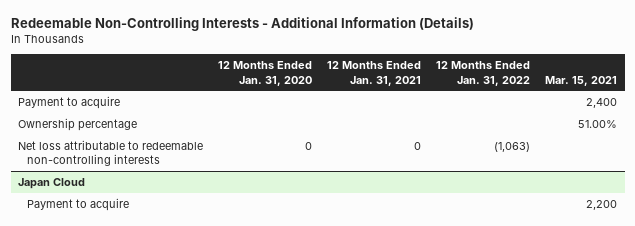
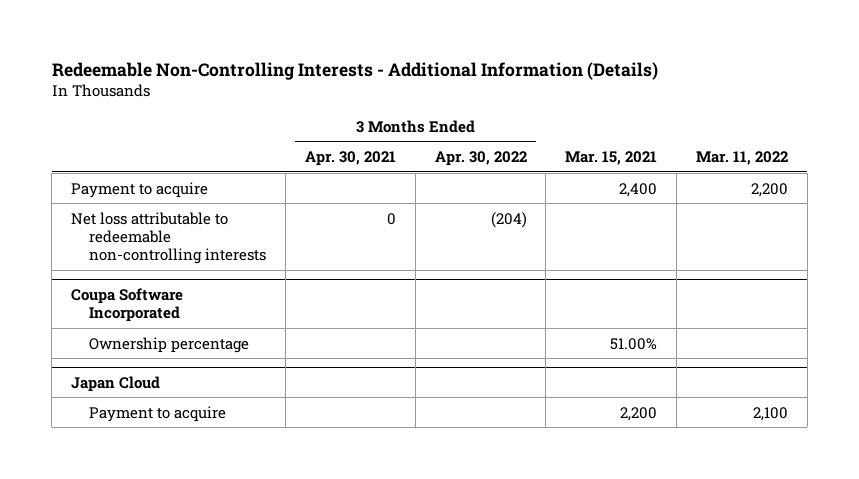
- | 12 Months Ended Jan. 31, 2020 | 12 Months Ended Jan. 31, 2021 | 12 Months Ended Jan. 31, 2022 | Mar. 15, 2021
+ | 3 Months Ended Apr. 30, 2021 | 3 Months Ended Apr. 30, 2022 | Mar. 15, 2021 | Mar. 11, 2022
- Ownership percentage | | | | 51.00%
+ Coupa Software Incorporated
+ Ownership percentage | | | 51.00% |

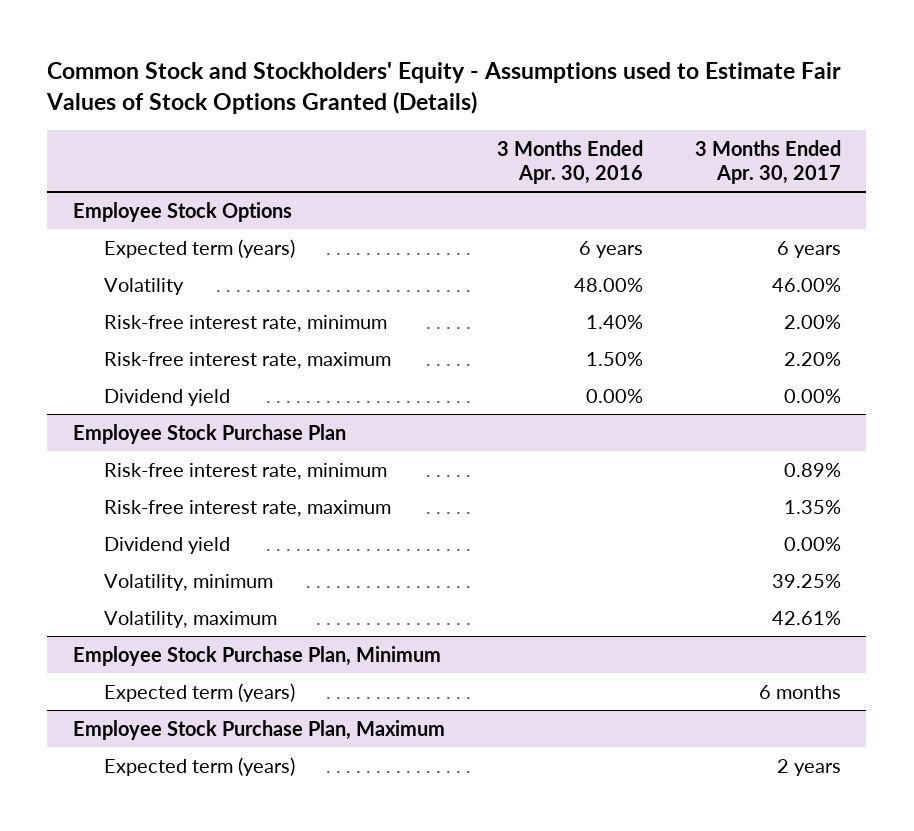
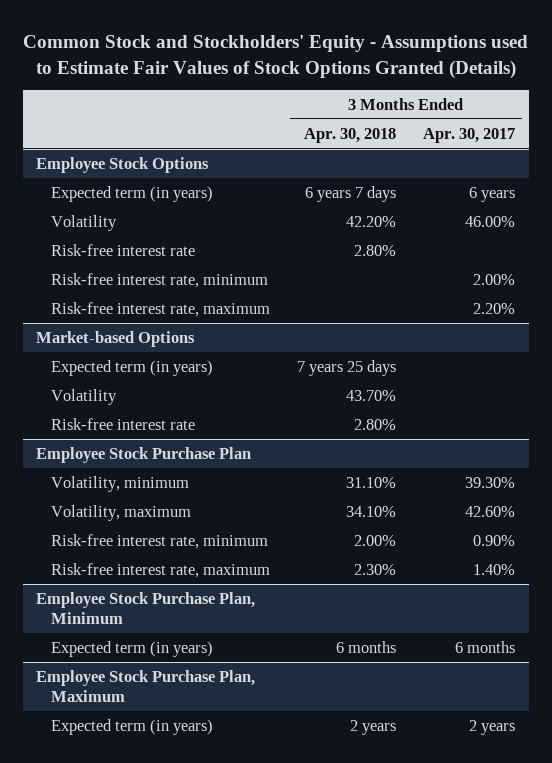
- | 3 Months Ended Apr. 30, 2016 | 3 Months Ended Apr. 30, 2017
+ | 3 Months Ended Apr. 30, 2018 | 3 Months Ended Apr. 30, 2017
@ Employee Stock Options
- Expected term (years) | 6 years | 6 years
+ Expected term (in years) | 6 years 7 days | 6 years
+ Risk-free interest rate | 2.80% |
- Dividend yield | 0.00% | 0.00%
+ Market-based Options
+ Expected term (in years) | 7 years 25 days |
+ Volatility | 43.70% |
+ Risk-free interest rate | 2.80% |
@ Employee Stock Purchase Plan
- Risk-free interest rate, minimum | | 0.89%
- Risk-free interest rate, maximum | | 1.35%
- Dividend yield | | 0.00%
- Volatility, minimum | | 39.25%
- Volatility, maximum | | 42.61%
+ Volatility, minimum | 31.10% | 39.30%
+ Volatility, maximum | 34.10% | 42.60%
+ Risk-free interest rate, minimum | 2.00% | 0.90%
+ Risk-free interest rate, maximum | 2.30% | 1.40%
@ Employee Stock Purchase Plan, Minimum
- Expected term (years) | | 6 months
+ Expected term (in years) | 6 months | 6 months
@ Employee Stock Purchase Plan, Maximum
- Expected term (years) | | 2 years
+ Expected term (in years) | 2 years | 2 years

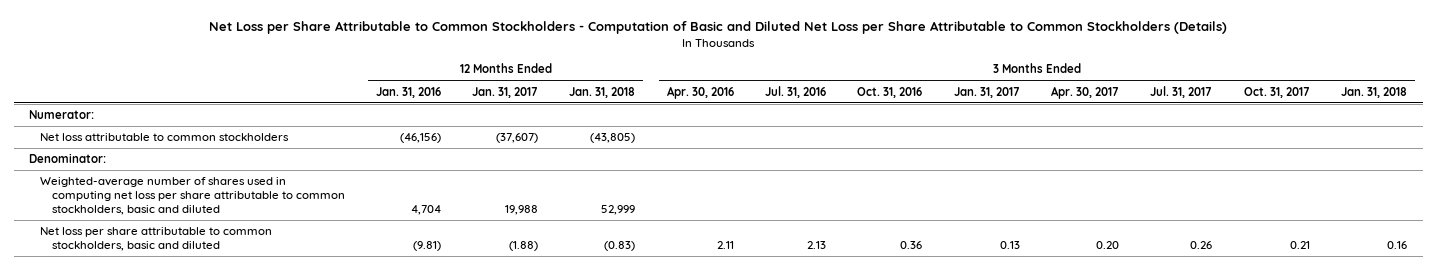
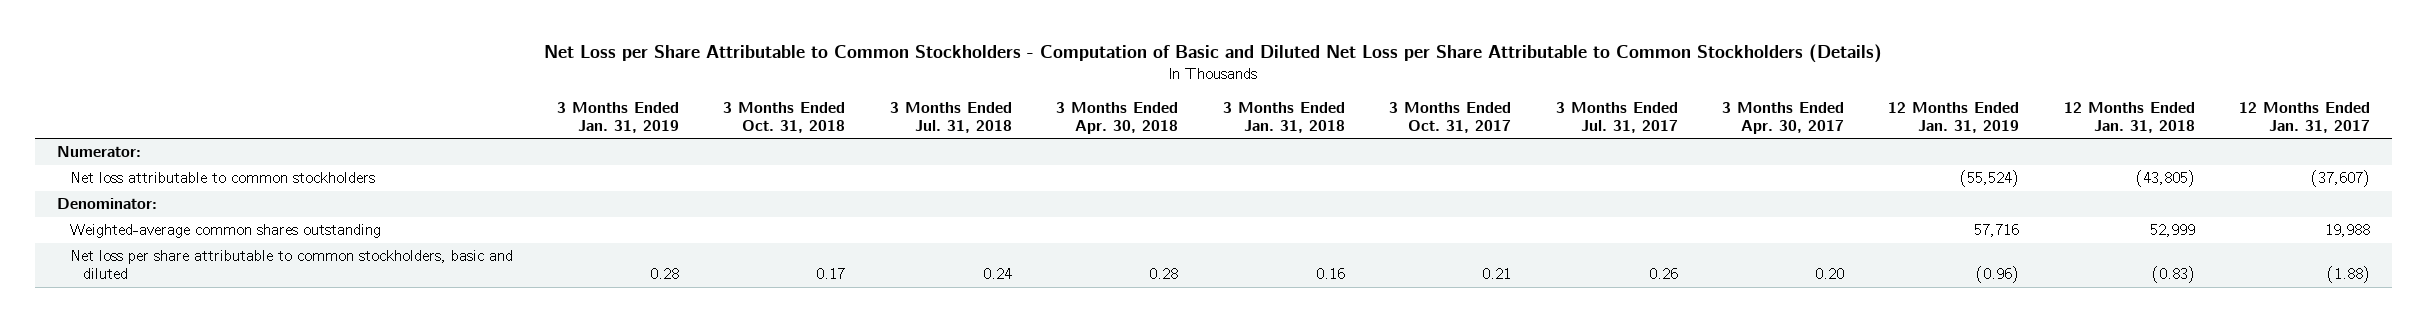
- | 12 Months Ended Jan. 31, 2016 | 12 Months Ended Jan. 31, 2017 | 12 Months Ended Jan. 31, 2018 | 3 Months Ended Apr. 30, 2016 | 3 Months Ended Jul. 31, 2016 | 3 Months Ended Oct. 31, 2016 | 3 Months Ended Jan. 31, 2017 | 3 Months Ended Apr. 30, 2017 | 3 Months Ended Jul. 31, 2017 | 3 Months Ended Oct. 31, 2017 | 3 Months Ended Jan. 31, 2018
+ | 3 Months Ended Jan. 31, 2019 | 3 Months Ended Oct. 31, 2018 | 3 Months Ended Jul. 31, 2018 | 3 Months Ended Apr. 30, 2018 | 3 Months Ended Jan. 31, 2018 | 3 Months Ended Oct. 31, 2017 | 3 Months Ended Jul. 31, 2017 | 3 Months Ended Apr. 30, 2017 | 12 Months Ended Jan. 31, 2019 | 12 Months Ended Jan. 31, 2018 | 12 Months Ended Jan. 31, 2017
- Weighted-average number of shares used in computing net loss per share attributable to common stockholders, basic and diluted | 4,704 | 19,988 | 52,999 | | | | | | | |
+ Weighted-average common shares outstanding | | | | | | | | | 57,716 | 52,999 | 19,988

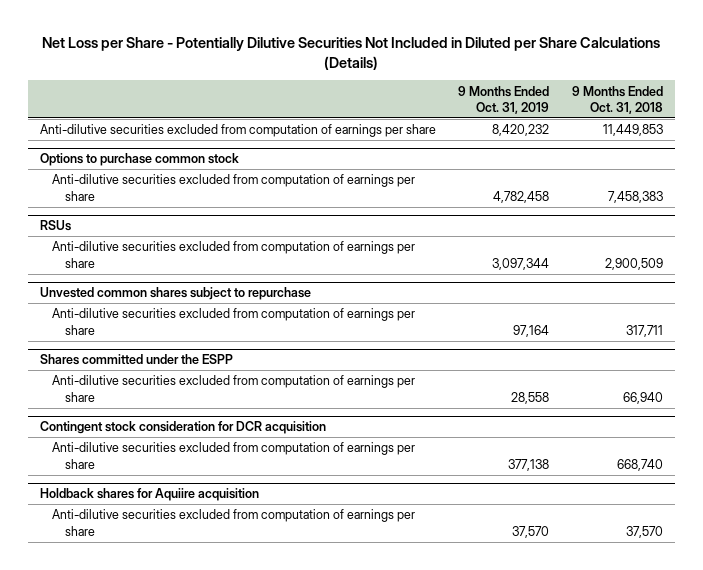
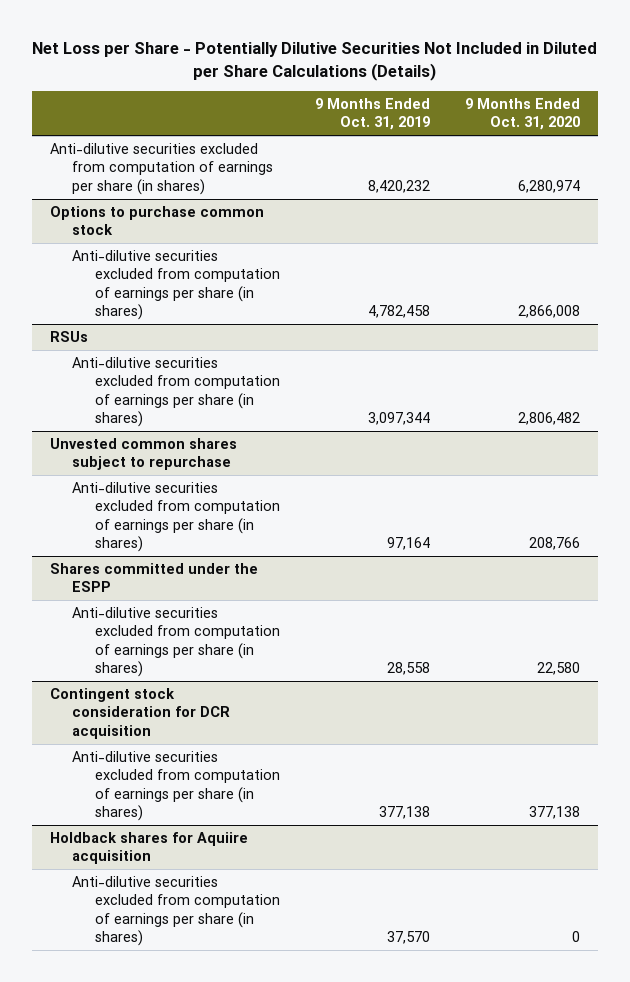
- | 9 Months Ended Oct. 31, 2019 | 9 Months Ended Oct. 31, 2018
+ | 9 Months Ended Oct. 31, 2019 | 9 Months Ended Oct. 31, 2020
- Anti-dilutive securities excluded from computation of earnings per share | 8,420,232 | 11,449,853
+ Anti-dilutive securities excluded from computation of earnings per share (in shares) | 8,420,232 | 6,280,974
@ Options to purchase common stock
- Anti-dilutive securities excluded from computation of earnings per share | 4,782,458 | 7,458,383
+ Anti-dilutive securities excluded from computation of earnings per share (in shares) | 4,782,458 | 2,866,008
@ RSUs
- Anti-dilutive securities excluded from computation of earnings per share | 3,097,344 | 2,900,509
+ Anti-dilutive securities excluded from computation of earnings per share (in shares) | 3,097,344 | 2,806,482
@ Unvested common shares subject to repurchase
- Anti-dilutive securities excluded from computation of earnings per share | 97,164 | 317,711
+ Anti-dilutive securities excluded from computation of earnings per share (in shares) | 97,164 | 208,766
@ Shares committed under the ESPP
- Anti-dilutive securities excluded from computation of earnings per share | 28,558 | 66,940
+ Anti-dilutive securities excluded from computation of earnings per share (in shares) | 28,558 | 22,580
@ Contingent stock consideration for DCR acquisition
- Anti-dilutive securities excluded from computation of earnings per share | 377,138 | 668,740
+ Anti-dilutive securities excluded from computation of earnings per share (in shares) | 377,138 | 377,138
@ Holdback shares for Aquiire acquisition
- Anti-dilutive securities excluded from computation of earnings per share | 37,570 | 37,570
+ Anti-dilutive securities excluded from computation of earnings per share (in shares) | 37,570 | 0

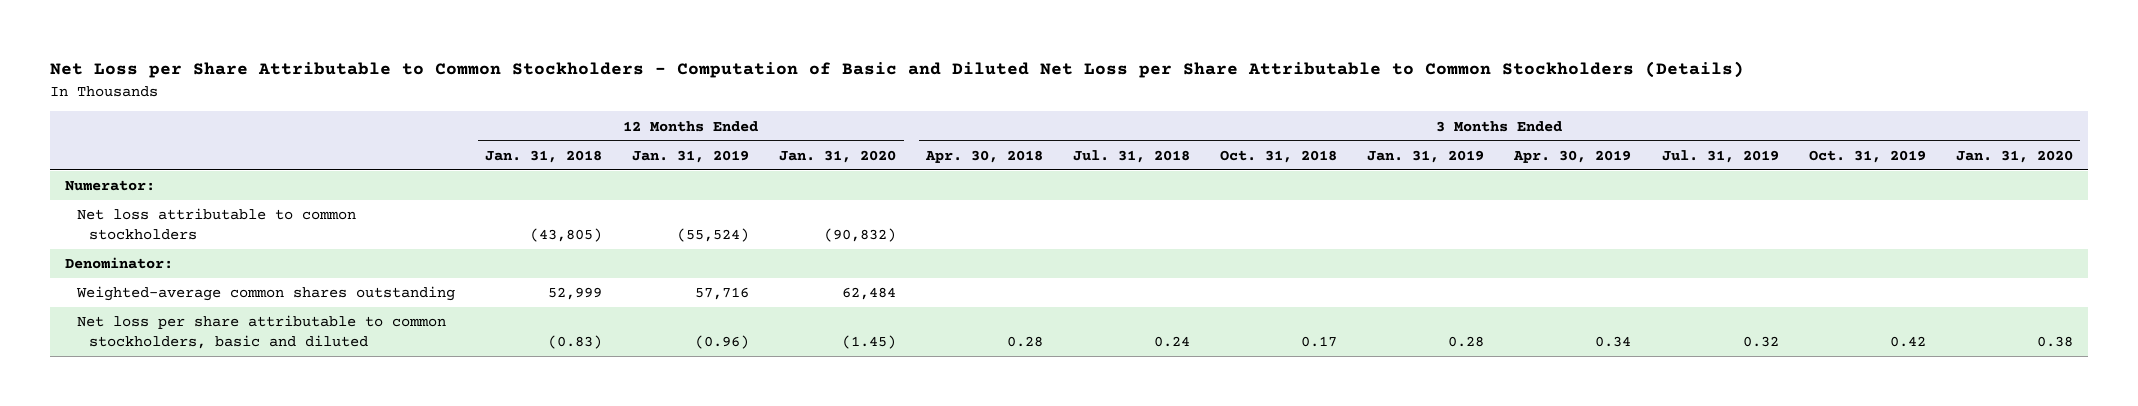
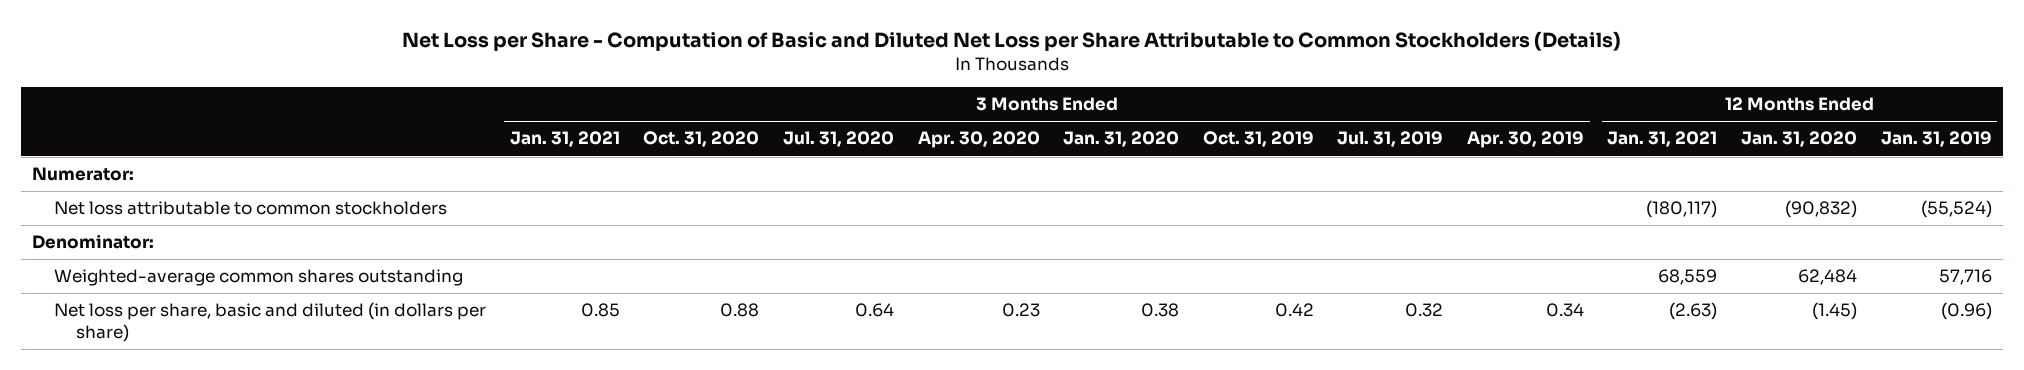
- Net Loss per Share Attributable to Common Stockholders - Computation of Basic and Diluted Net Loss per Share Attributable to Common Stockholders (Details)
+ Net Loss per Share - Computation of Basic and Diluted Net Loss per Share Attributable to Common Stockholders (Details)
- | 12 Months Ended Jan. 31, 2018 | 12 Months Ended Jan. 31, 2019 | 12 Months Ended Jan. 31, 2020 | 3 Months Ended Apr. 30, 2018 | 3 Months Ended Jul. 31, 2018 | 3 Months Ended Oct. 31, 2018 | 3 Months Ended Jan. 31, 2019 | 3 Months Ended Apr. 30, 2019 | 3 Months Ended Jul. 31, 2019 | 3 Months Ended Oct. 31, 2019 | 3 Months Ended Jan. 31, 2020
+ | 3 Months Ended Jan. 31, 2021 | 3 Months Ended Oct. 31, 2020 | 3 Months Ended Jul. 31, 2020 | 3 Months Ended Apr. 30, 2020 | 3 Months Ended Jan. 31, 2020 | 3 Months Ended Oct. 31, 2019 | 3 Months Ended Jul. 31, 2019 | 3 Months Ended Apr. 30, 2019 | 12 Months Ended Jan. 31, 2021 | 12 Months Ended Jan. 31, 2020 | 12 Months Ended Jan. 31, 2019
- Net loss per share attributable to common stockholders, basic and diluted | (0.83) | (0.96) | (1.45) | 0.28 | 0.24 | 0.17 | 0.28 | 0.34 | 0.32 | 0.42 | 0.38
+ Net loss per share, basic and diluted (in dollars per share) | 0.85 | 0.88 | 0.64 | 0.23 | 0.38 | 0.42 | 0.32 | 0.34 | (2.63) | (1.45) | (0.96)

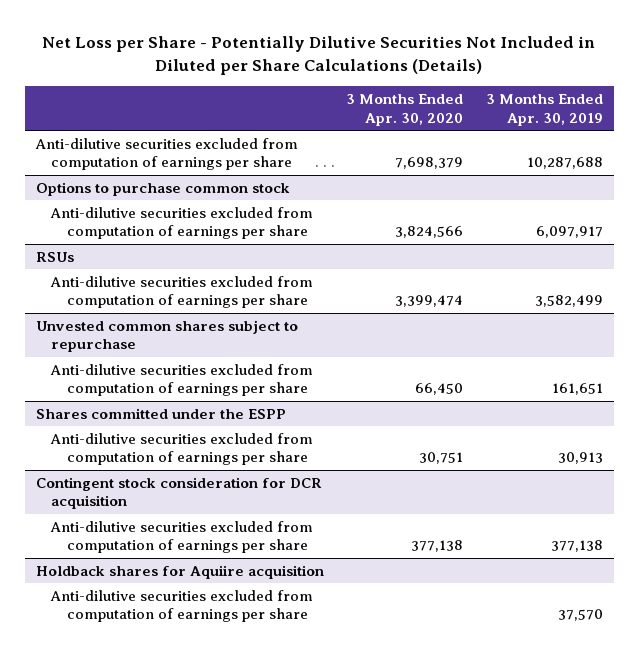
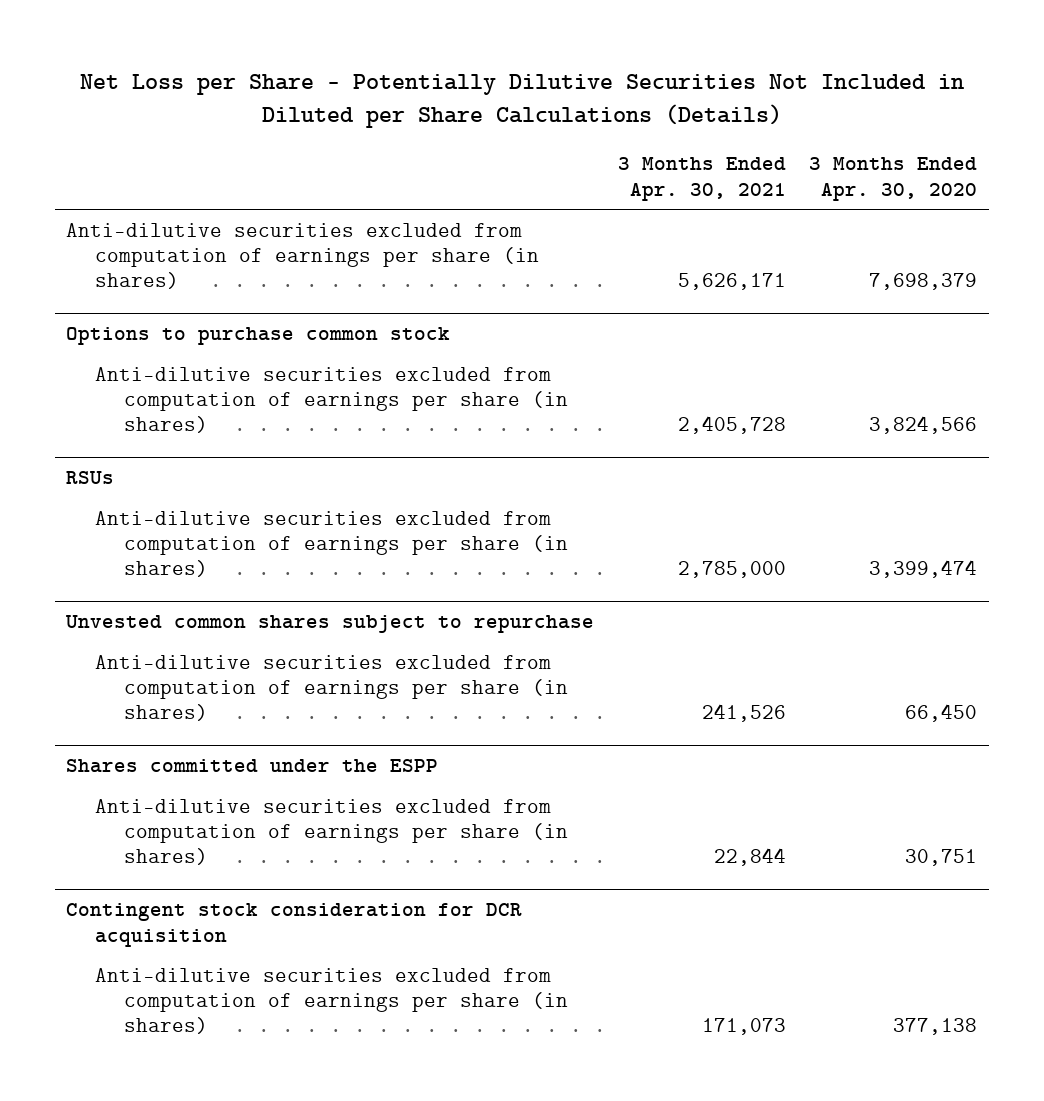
- | 3 Months Ended Apr. 30, 2020 | 3 Months Ended Apr. 30, 2019
+ | 3 Months Ended Apr. 30, 2021 | 3 Months Ended Apr. 30, 2020
- Anti-dilutive securities excluded from computation of earnings per share | 7,698,379 | 10,287,688
+ Anti-dilutive securities excluded from computation of earnings per share (in shares) | 5,626,171 | 7,698,379
@ Options to purchase common stock
- Anti-dilutive securities excluded from computation of earnings per share | 3,824,566 | 6,097,917
+ Anti-dilutive securities excluded from computation of earnings per share (in shares) | 2,405,728 | 3,824,566
@ RSUs
- Anti-dilutive securities excluded from computation of earnings per share | 3,399,474 | 3,582,499
+ Anti-dilutive securities excluded from computation of earnings per share (in shares) | 2,785,000 | 3,399,474
@ Unvested common shares subject to repurchase
- Anti-dilutive securities excluded from computation of earnings per share | 66,450 | 161,651
+ Anti-dilutive securities excluded from computation of earnings per share (in shares) | 241,526 | 66,450
@ Shares committed under the ESPP
- Anti-dilutive securities excluded from computation of earnings per share | 30,751 | 30,913
+ Anti-dilutive securities excluded from computation of earnings per share (in shares) | 22,844 | 30,751
@ Contingent stock consideration for DCR acquisition
- Anti-dilutive securities excluded from computation of earnings per share | 377,138 | 377,138
- Holdback shares for Aquiire acquisition
- Anti-dilutive securities excluded from computation of earnings per share | | 37,570
@ Contingent stock consideration for DCR acquisition
+ Anti-dilutive securities excluded from computation of earnings per share (in shares) | 171,073 | 377,138

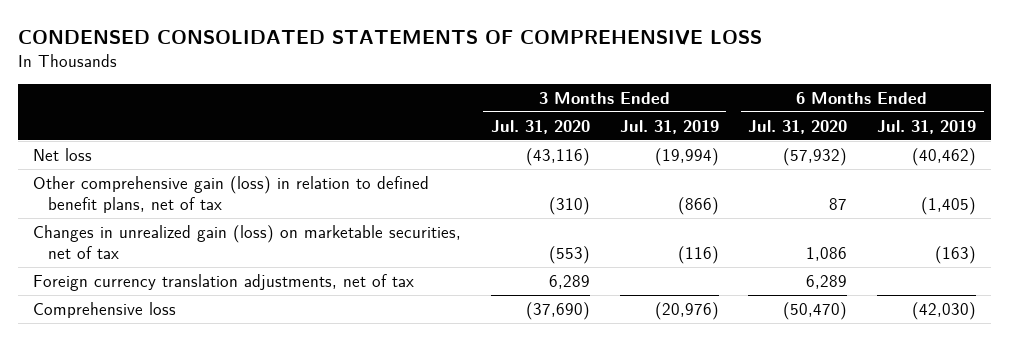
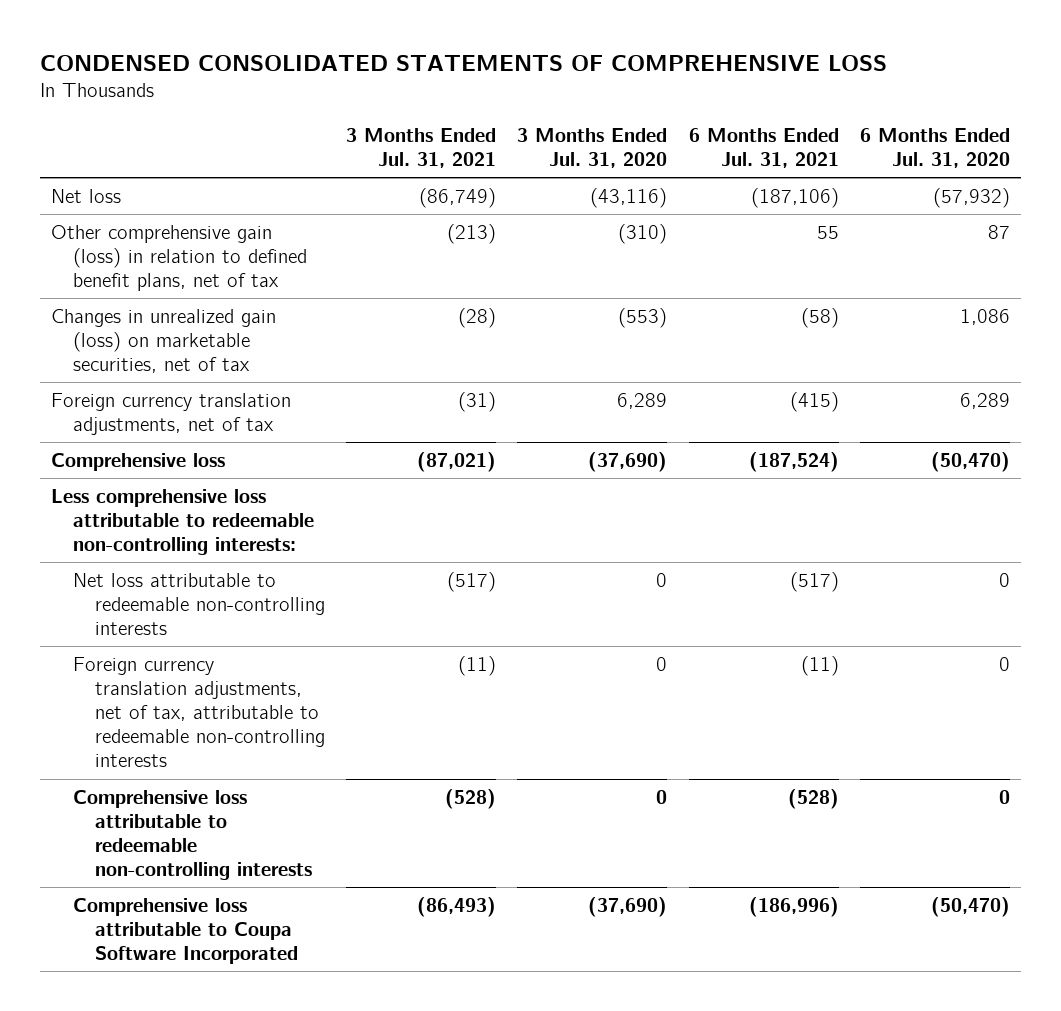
- | 3 Months Ended Jul. 31, 2020 | 3 Months Ended Jul. 31, 2019 | 6 Months Ended Jul. 31, 2020 | 6 Months Ended Jul. 31, 2019
+ | 3 Months Ended Jul. 31, 2021 | 3 Months Ended Jul. 31, 2020 | 6 Months Ended Jul. 31, 2021 | 6 Months Ended Jul. 31, 2020
+ Less comprehensive loss attributable to redeemable non-controlling interests:
+ Net loss attributable to redeemable non-controlling interests | (517) | 0 | (517) | 0
+ Foreign currency translation adjustments, net of tax, attributable to redeemable non-controlling interests | (11) | 0 | (11) | 0
+ Comprehensive loss attributable to redeemable non-controlling interests | (528) | 0 | (528) | 0
+ Comprehensive loss attributable to Coupa Software Incorporated | (86,493) | (37,690) | (186,996) | (50,470)

